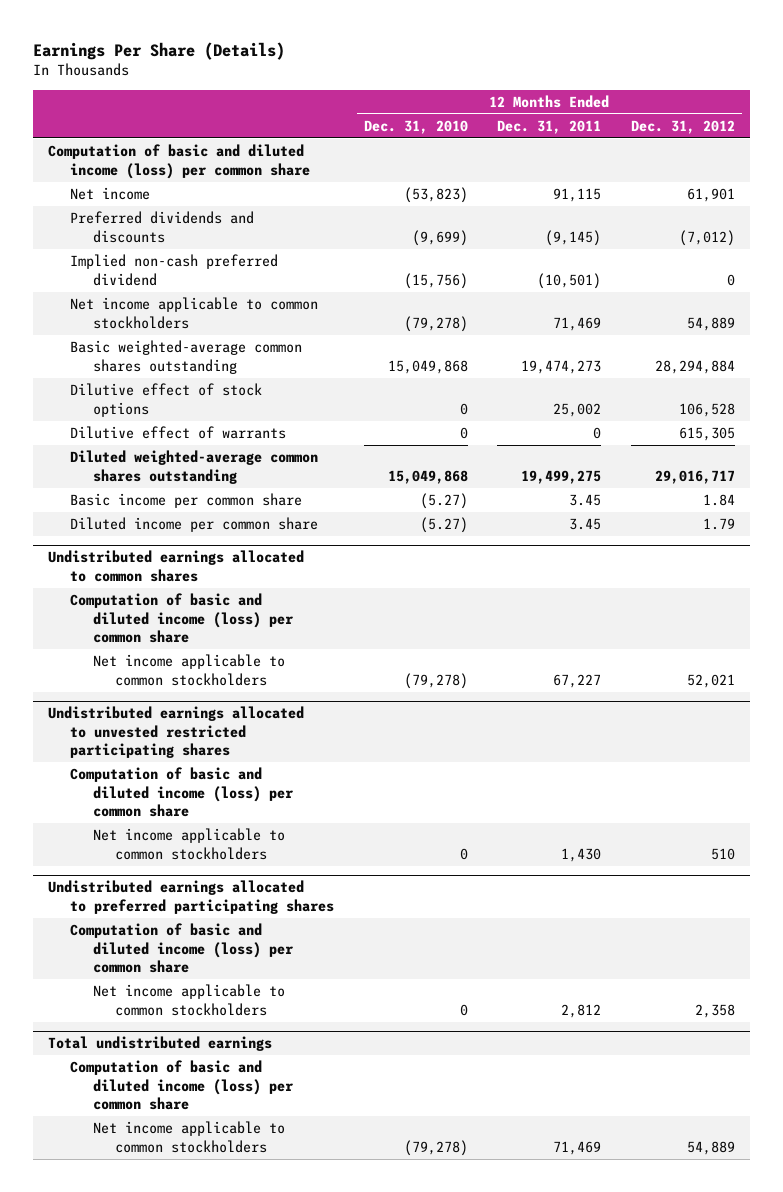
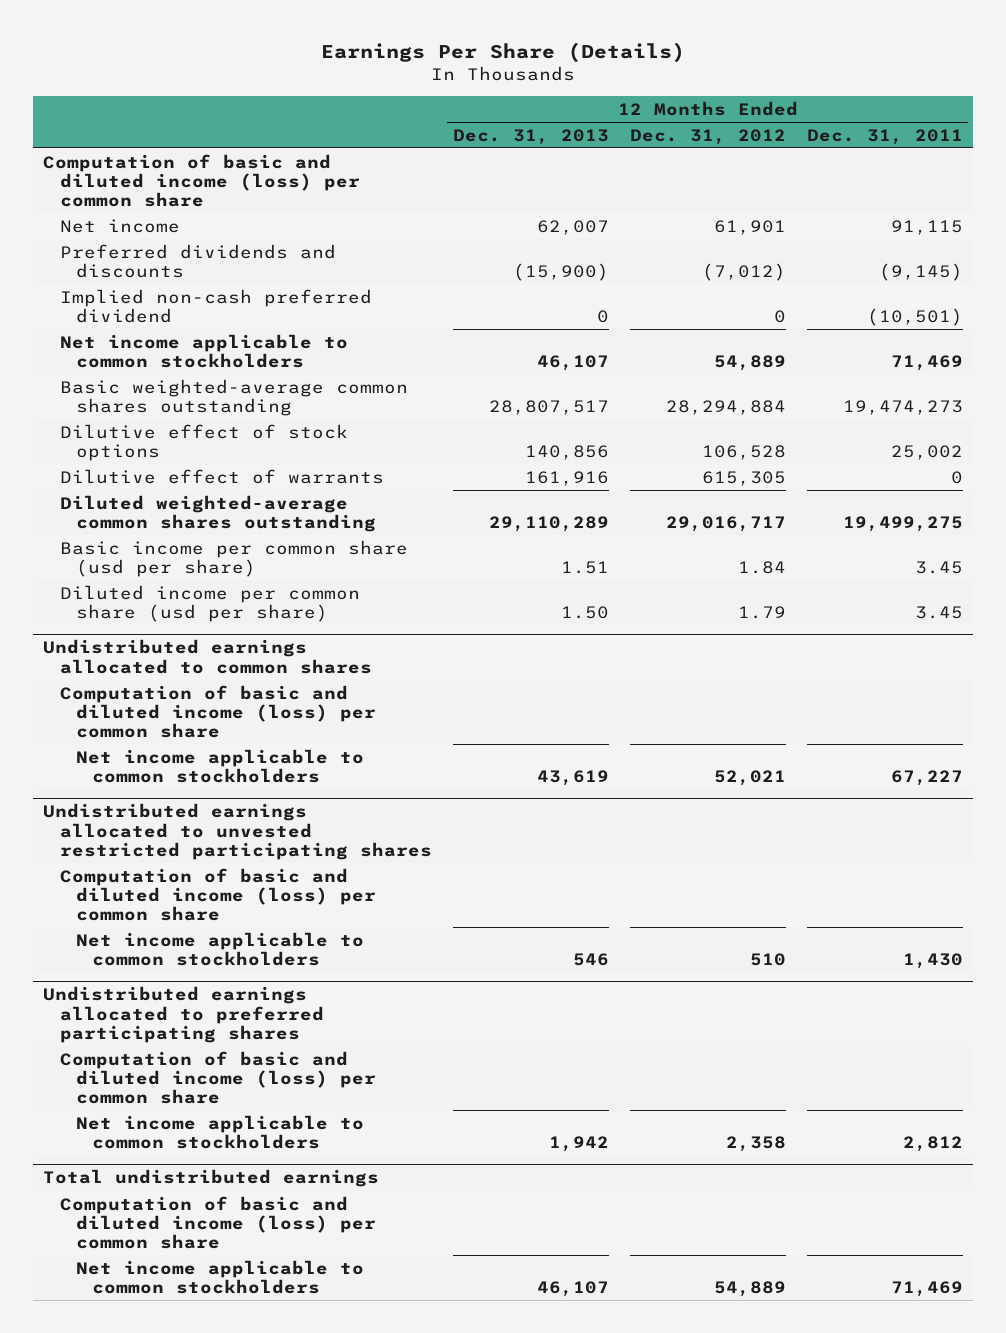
- | 12 Months Ended Dec. 31, 2010 | 12 Months Ended Dec. 31, 2011 | 12 Months Ended Dec. 31, 2012
+ | 12 Months Ended Dec. 31, 2013 | 12 Months Ended Dec. 31, 2012 | 12 Months Ended Dec. 31, 2011
- Basic income per common share | (5.27) | 3.45 | 1.84
- Diluted income per common share | (5.27) | 3.45 | 1.79
+ Basic income per common share (usd per share) | 1.51 | 1.84 | 3.45
+ Diluted income per common share (usd per share) | 1.50 | 1.79 | 3.45

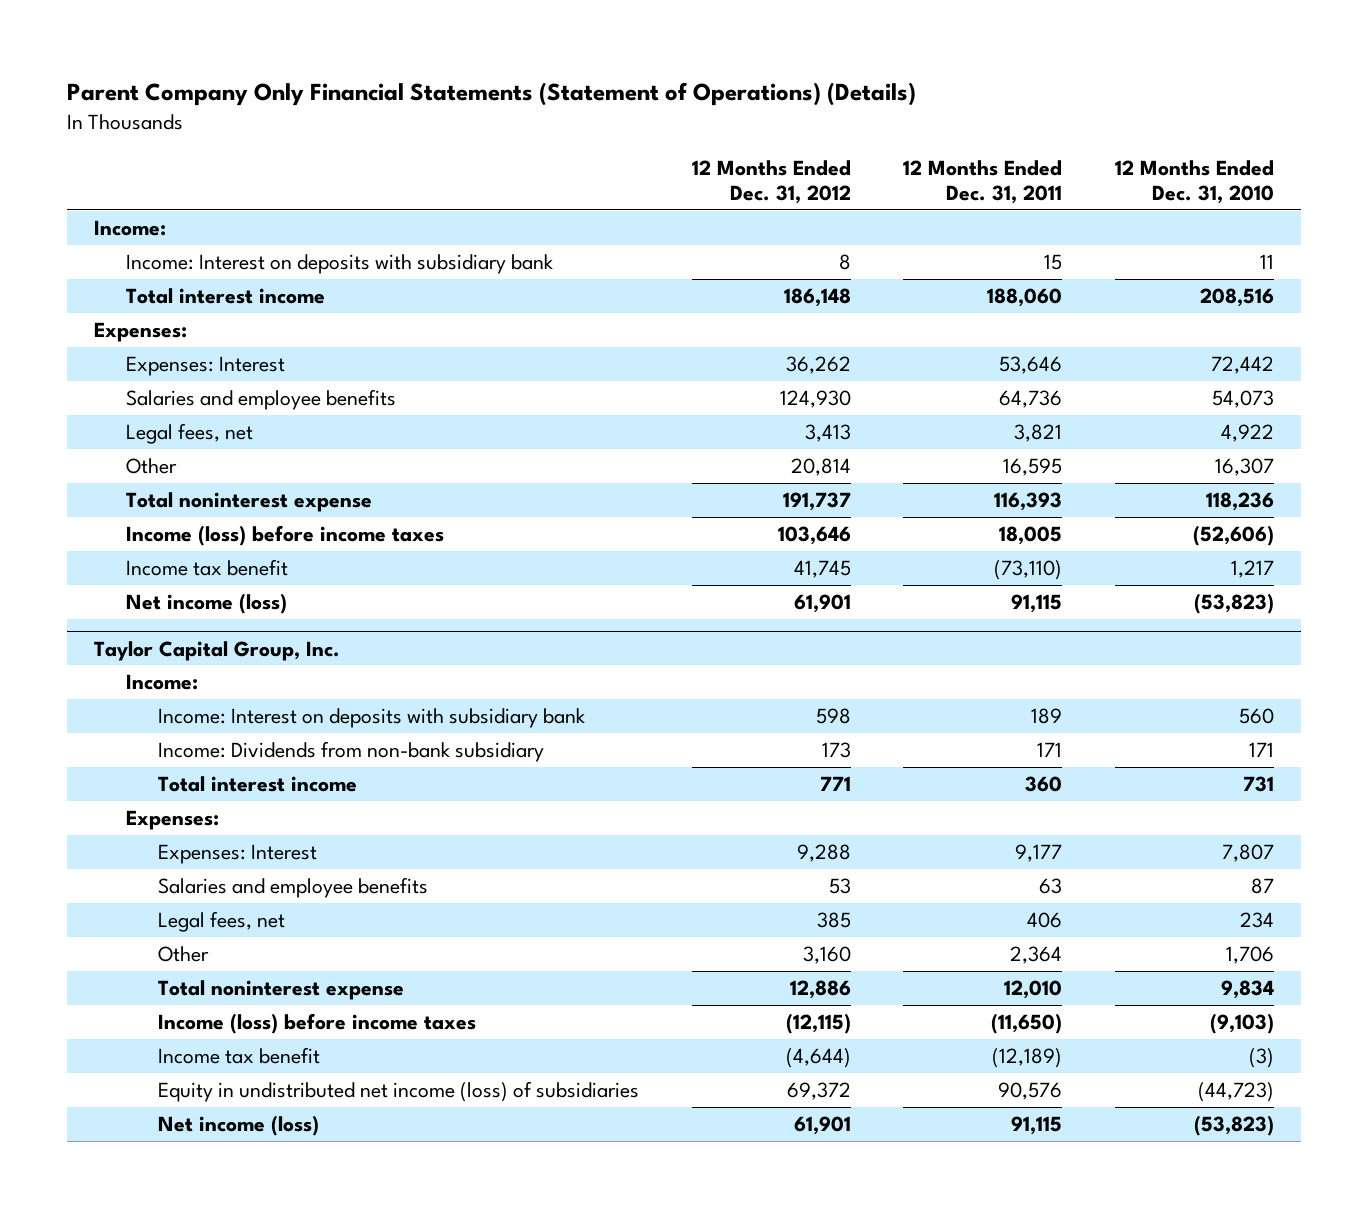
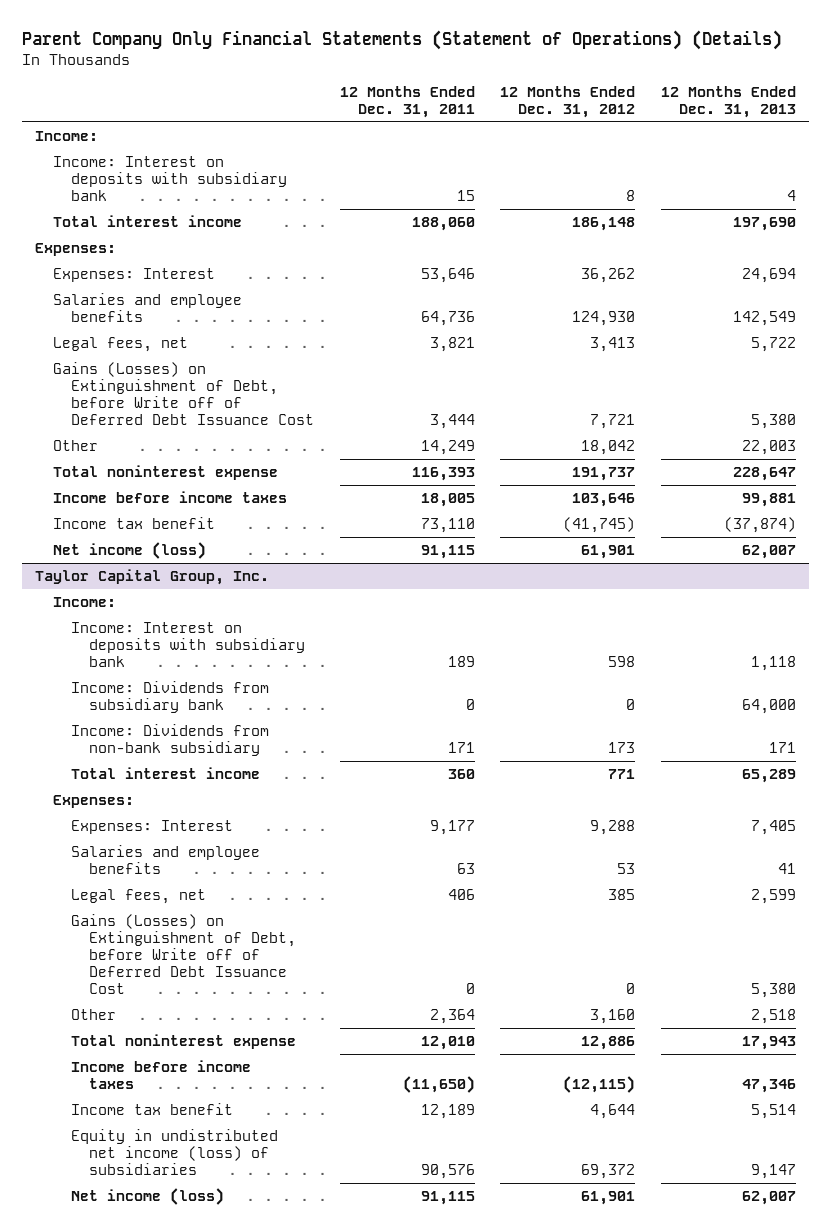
- | 12 Months Ended Dec. 31, 2012 | 12 Months Ended Dec. 31, 2011 | 12 Months Ended Dec. 31, 2010
+ | 12 Months Ended Dec. 31, 2011 | 12 Months Ended Dec. 31, 2012 | 12 Months Ended Dec. 31, 2013
- Other | 20,814 | 16,595 | 16,307
+ Gains (Losses) on Extinguishment of Debt, before Write off of Deferred Debt Issuance Cost | 3,444 | 7,721 | 5,380
+ Other | 14,249 | 18,042 | 22,003
- Income (loss) before income taxes | 103,646 | 18,005 | (52,606)
- Income tax benefit | 41,745 | (73,110) | 1,217
+ Income before income taxes | 18,005 | 103,646 | 99,881
+ Income tax benefit | 73,110 | (41,745) | (37,874)
@ Taylor Capital Group, Inc.
+ Income: Dividends from subsidiary bank | 0 | 0 | 64,000
+ Gains (Losses) on Extinguishment of Debt, before Write off of Deferred Debt Issuance Cost | 0 | 0 | 5,380
- Income (loss) before income taxes | (12,115) | (11,650) | (9,103)
- Income tax benefit | (4,644) | (12,189) | (3)
+ Income before income taxes | (11,650) | (12,115) | 47,346
+ Income tax benefit | 12,189 | 4,644 | 5,514

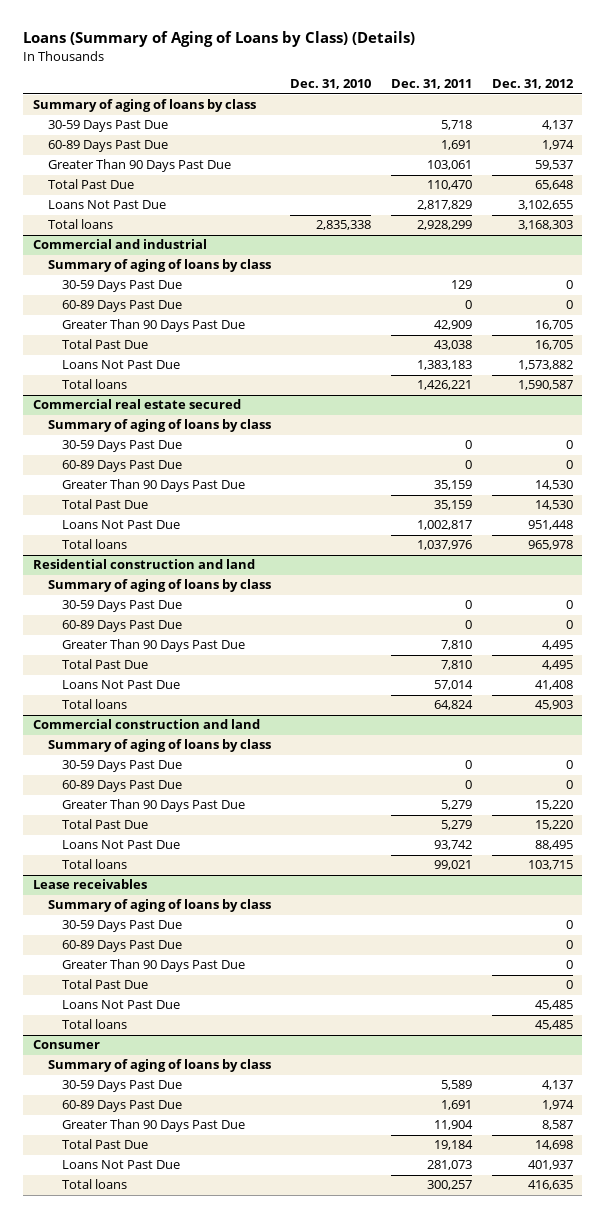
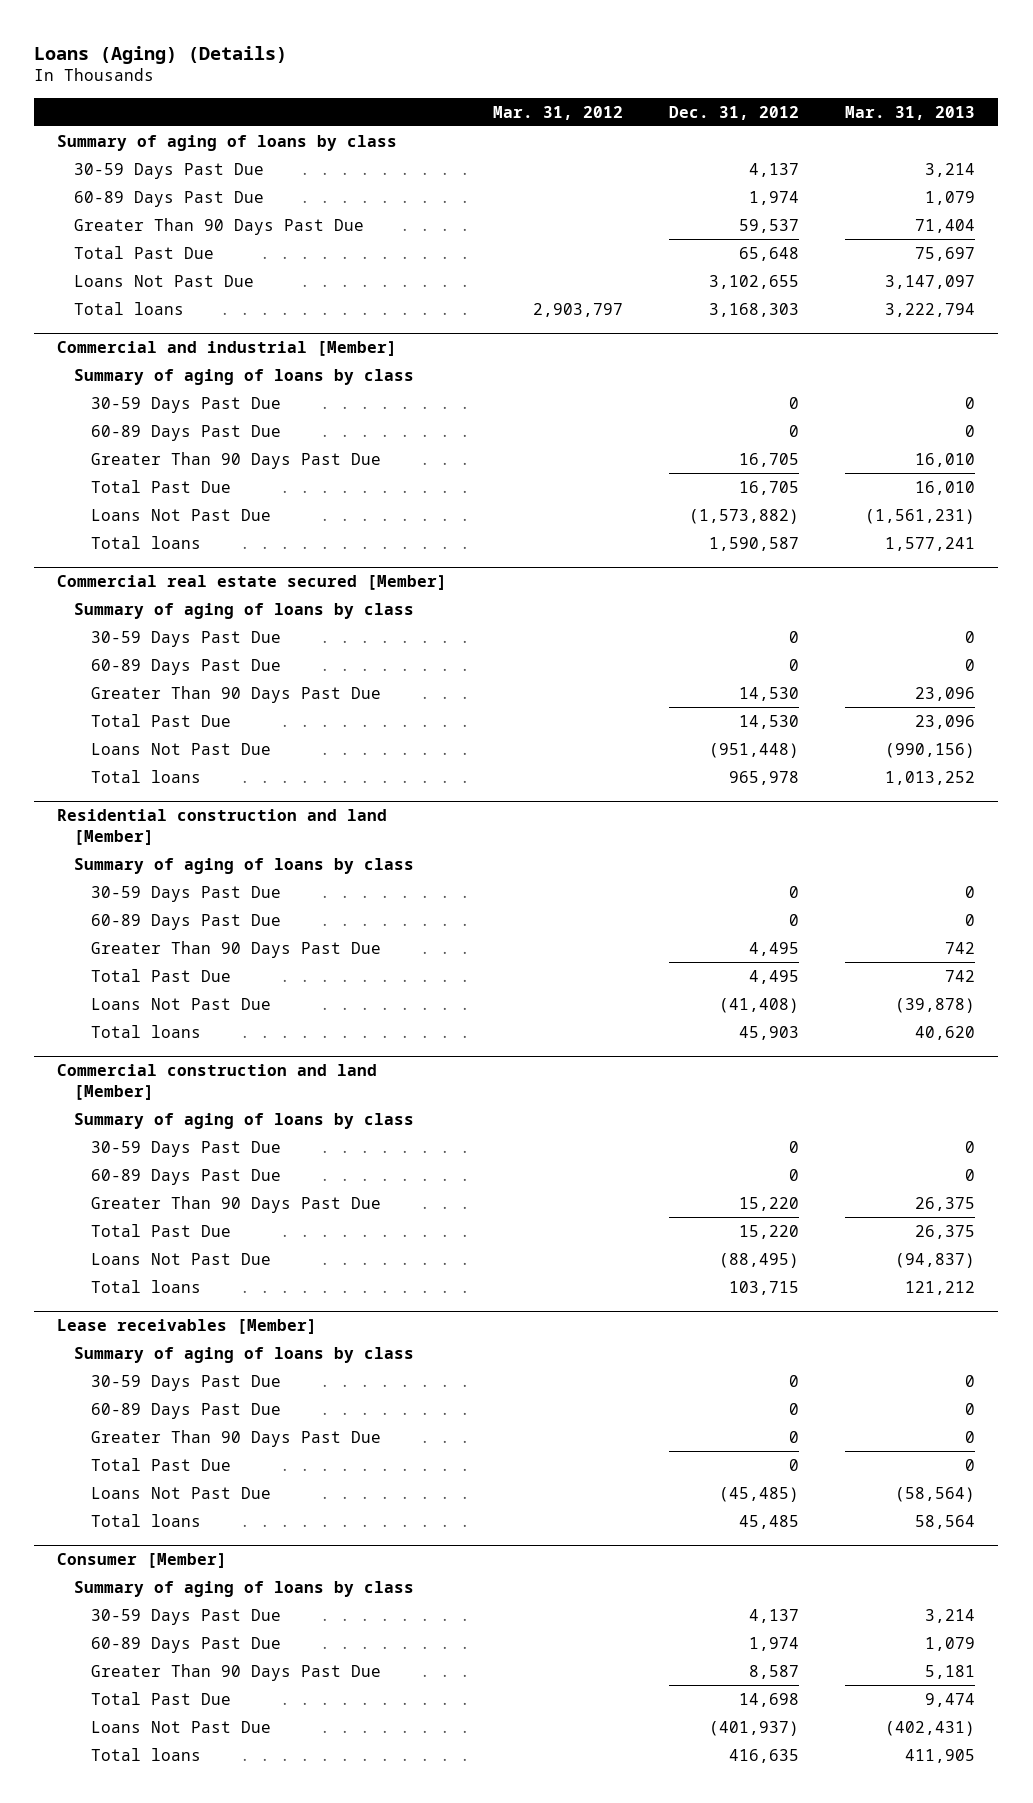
- Loans (Summary of Aging of Loans by Class) (Details)
+ Loans (Aging) (Details)
- | Dec. 31, 2010 | Dec. 31, 2011 | Dec. 31, 2012
+ | Mar. 31, 2012 | Dec. 31, 2012 | Mar. 31, 2013
- Commercial and industrial
+ Commercial and industrial [Member]
- Loans Not Past Due | | 1,383,183 | 1,573,882
+ Loans Not Past Due | | (1,573,882) | (1,561,231)
- Commercial real estate secured
+ Commercial real estate secured [Member]
- Loans Not Past Due | | 1,002,817 | 951,448
+ Loans Not Past Due | | (951,448) | (990,156)
- Residential construction and land
+ Residential construction and land [Member]
- Loans Not Past Due | | 57,014 | 41,408
+ Loans Not Past Due | | (41,408) | (39,878)
- Commercial construction and land
+ Commercial construction and land [Member]
- Loans Not Past Due | | 93,742 | 88,495
+ Loans Not Past Due | | (88,495) | (94,837)
- Lease receivables
+ Lease receivables [Member]
- Loans Not Past Due | | | 45,485
+ Loans Not Past Due | | (45,485) | (58,564)
- Consumer
+ Consumer [Member]
- Loans Not Past Due | | 281,073 | 401,937
+ Loans Not Past Due | | (401,937) | (402,431)

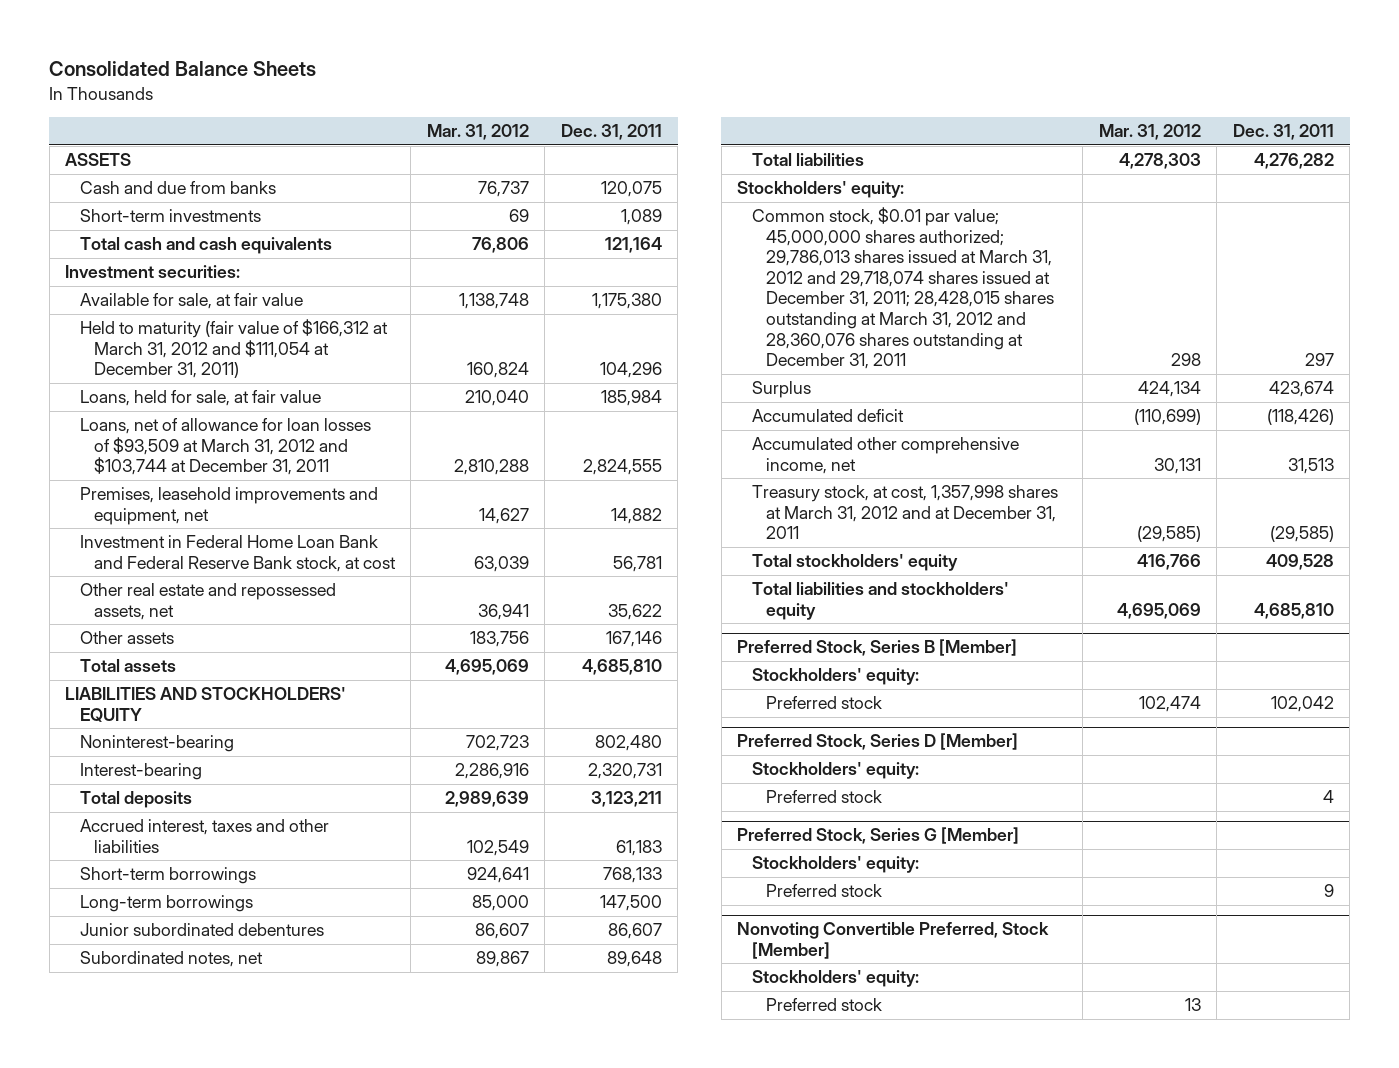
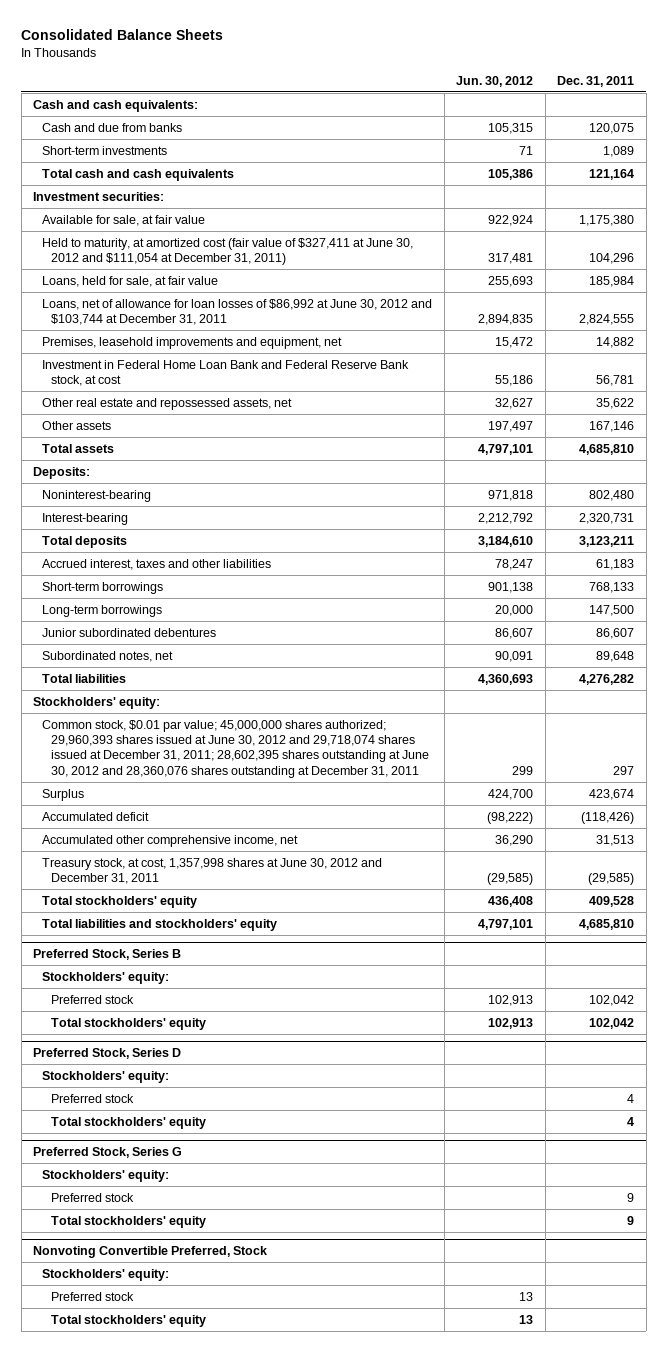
- | Mar. 31, 2012 | Dec. 31, 2011
+ | Jun. 30, 2012 | Dec. 31, 2011
- ASSETS
+ Cash and cash equivalents:
- Held to maturity (fair value of $166,312 at March 31, 2012 and $111,054 at December 31, 2011) | 160,824 | 104,296
+ Held to maturity, at amortized cost (fair value of $327,411 at June 30, 2012 and $111,054 at December 31, 2011) | 317,481 | 104,296
- Loans, net of allowance for loan losses of $93,509 at March 31, 2012 and $103,744 at December 31, 2011 | 2,810,288 | 2,824,555
+ Loans, net of allowance for loan losses of $86,992 at June 30, 2012 and $103,744 at December 31, 2011 | 2,894,835 | 2,824,555
- LIABILITIES AND STOCKHOLDERS' EQUITY
+ Deposits:
- Common stock, $0.01 par value; 45,000,000 shares authorized; 29,786,013 shares issued at March 31, 2012 and 29,718,074 shares issued at December 31, 2011; 28,428,015 shares outstanding at March 31, 2012 and 28,360,076 shares outstanding at December 31, 2011 | 298 | 297
+ Common stock, $0.01 par value; 45,000,000 shares authorized; 29,960,393 shares issued at June 30, 2012 and 29,718,074 shares issued at December 31, 2011; 28,602,395 shares outstanding at June 30, 2012 and 28,360,076 shares outstanding at December 31, 2011 | 299 | 297
- Treasury stock, at cost, 1,357,998 shares at March 31, 2012 and at December 31, 2011 | (29,585) | (29,585)
+ Treasury stock, at cost, 1,357,998 shares at June 30, 2012 and December 31, 2011 | (29,585) | (29,585)
- Preferred Stock, Series B [Member]
+ Preferred Stock, Series B
- Preferred Stock, Series D [Member]
+ Total stockholders' equity | 102,913 | 102,042
+ Preferred Stock, Series D
- Preferred Stock, Series G [Member]
+ Total stockholders' equity | | 4
+ Preferred Stock, Series G
- Nonvoting Convertible Preferred, Stock [Member]
+ Total stockholders' equity | | 9
+ Nonvoting Convertible Preferred, Stock
+ Total stockholders' equity | 13 |

